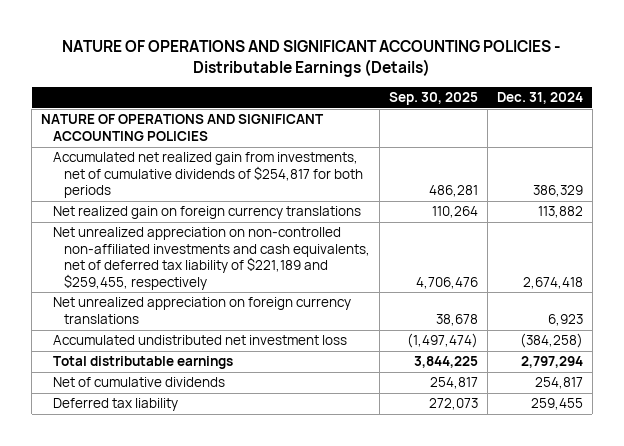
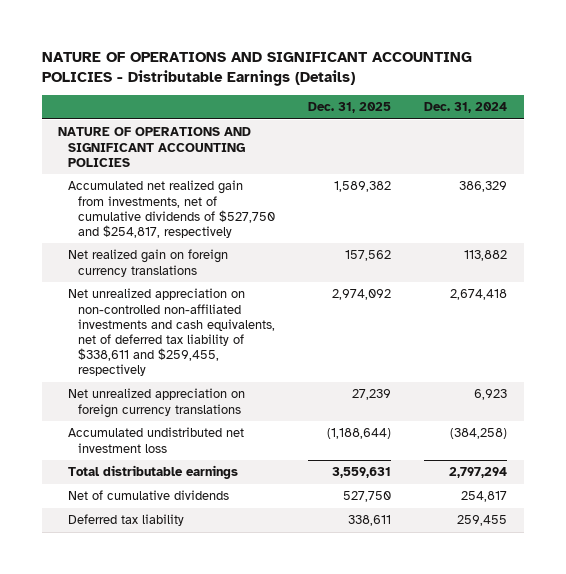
- | Sep. 30, 2025 | Dec. 31, 2024
+ | Dec. 31, 2025 | Dec. 31, 2024
- Accumulated net realized gain from investments, net of cumulative dividends of $254,817 for both periods | 486,281 | 386,329
+ Accumulated net realized gain from investments, net of cumulative dividends of $527,750 and $254,817, respectively | 1,589,382 | 386,329
- Net unrealized appreciation on non-controlled non-affiliated investments and cash equivalents, net of deferred tax liability of $221,189 and $259,455, respectively | 4,706,476 | 2,674,418
+ Net unrealized appreciation on non-controlled non-affiliated investments and cash equivalents, net of deferred tax liability of $338,611 and $259,455, respectively | 2,974,092 | 2,674,418

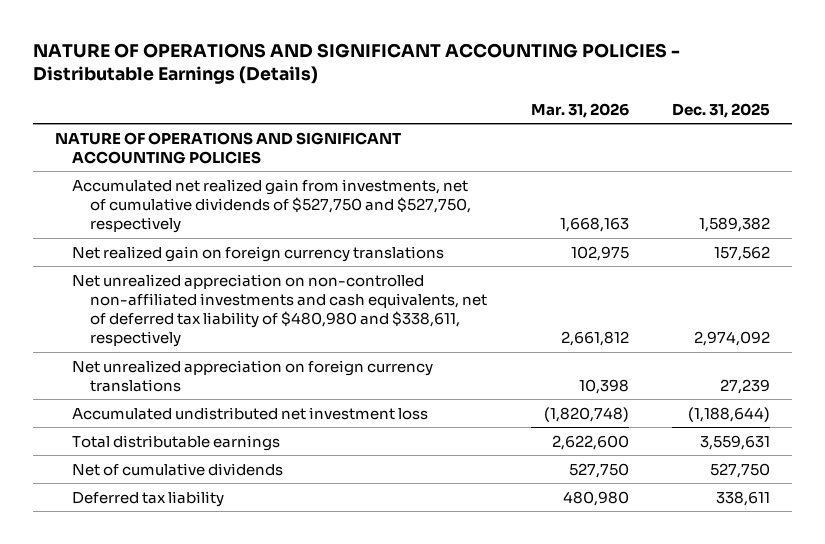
- | Dec. 31, 2025 | Dec. 31, 2024
+ | Mar. 31, 2026 | Dec. 31, 2025
- Accumulated net realized gain from investments, net of cumulative dividends of $527,750 and $254,817, respectively | 1,589,382 | 386,329
+ Accumulated net realized gain from investments, net of cumulative dividends of $527,750 and $527,750, respectively | 1,668,163 | 1,589,382
- Net unrealized appreciation on non-controlled non-affiliated investments and cash equivalents, net of deferred tax liability of $338,611 and $259,455, respectively | 2,974,092 | 2,674,418
+ Net unrealized appreciation on non-controlled non-affiliated investments and cash equivalents, net of deferred tax liability of $480,980 and $338,611, respectively | 2,661,812 | 2,974,092

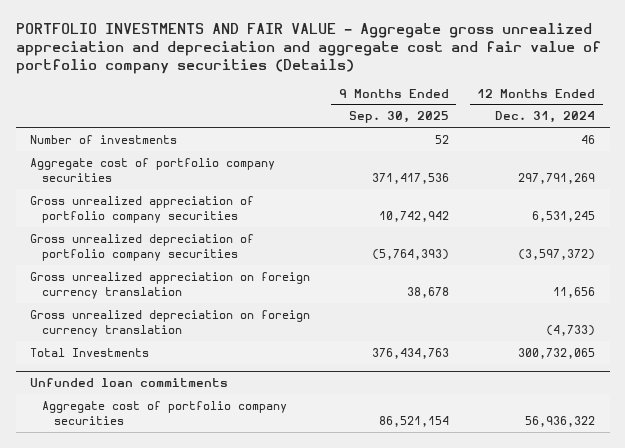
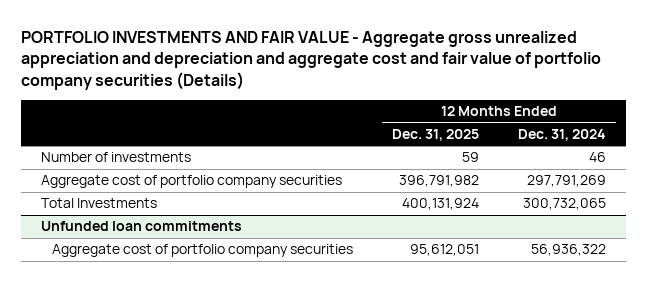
- | 9 Months Ended Sep. 30, 2025 | 12 Months Ended Dec. 31, 2024
+ | 12 Months Ended Dec. 31, 2025 | 12 Months Ended Dec. 31, 2024
- Gross unrealized appreciation of portfolio company securities | 10,742,942 | 6,531,245
- Gross unrealized depreciation of portfolio company securities | (5,764,393) | (3,597,372)
- Gross unrealized appreciation on foreign currency translation | 38,678 | 11,656
- Gross unrealized depreciation on foreign currency translation | | (4,733)

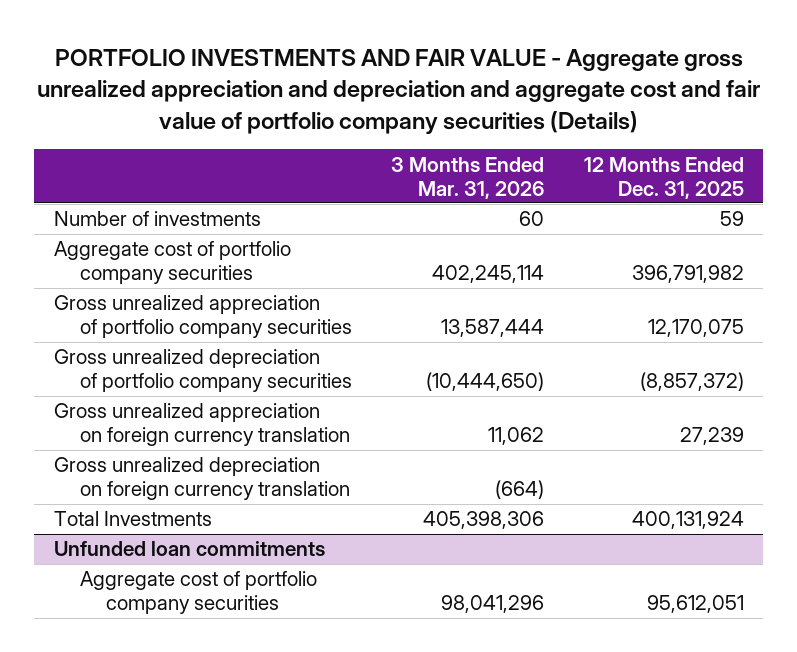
- | 12 Months Ended Dec. 31, 2025 | 12 Months Ended Dec. 31, 2024
+ | 3 Months Ended Mar. 31, 2026 | 12 Months Ended Dec. 31, 2025
+ Gross unrealized appreciation of portfolio company securities | 13,587,444 | 12,170,075
+ Gross unrealized depreciation of portfolio company securities | (10,444,650) | (8,857,372)
+ Gross unrealized appreciation on foreign currency translation | 11,062 | 27,239
+ Gross unrealized depreciation on foreign currency translation | (664) |

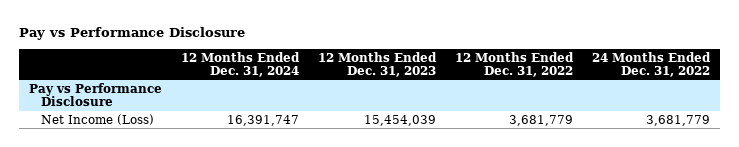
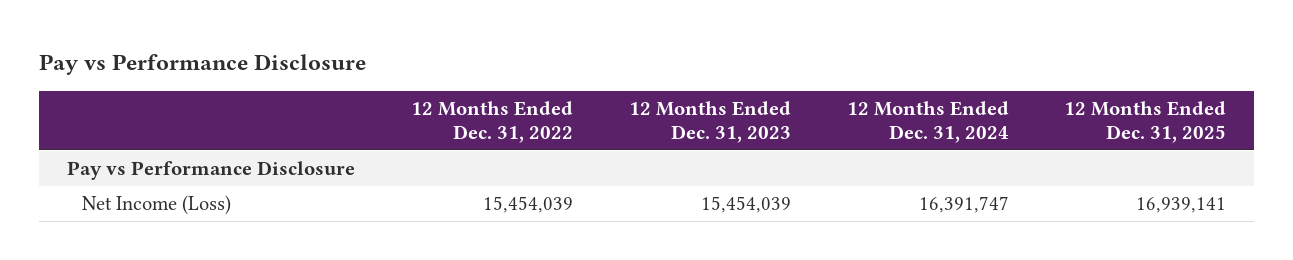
- | 12 Months Ended Dec. 31, 2024 | 12 Months Ended Dec. 31, 2023 | 12 Months Ended Dec. 31, 2022 | 24 Months Ended Dec. 31, 2022
+ | 12 Months Ended Dec. 31, 2022 | 12 Months Ended Dec. 31, 2023 | 12 Months Ended Dec. 31, 2024 | 12 Months Ended Dec. 31, 2025
- Net Income (Loss) | 16,391,747 | 15,454,039 | 3,681,779 | 3,681,779
+ Net Income (Loss) | 15,454,039 | 15,454,039 | 16,391,747 | 16,939,141

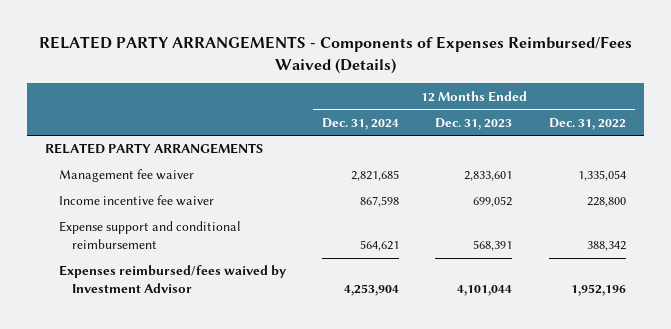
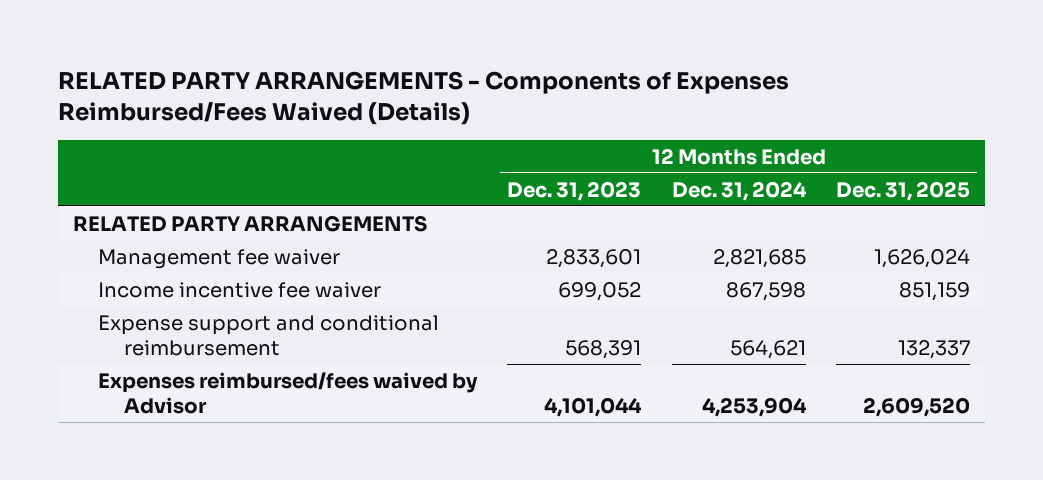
- | 12 Months Ended Dec. 31, 2024 | 12 Months Ended Dec. 31, 2023 | 12 Months Ended Dec. 31, 2022
+ | 12 Months Ended Dec. 31, 2023 | 12 Months Ended Dec. 31, 2024 | 12 Months Ended Dec. 31, 2025
- Expenses reimbursed/fees waived by Investment Advisor | 4,253,904 | 4,101,044 | 1,952,196
+ Expenses reimbursed/fees waived by Advisor | 4,101,044 | 4,253,904 | 2,609,520

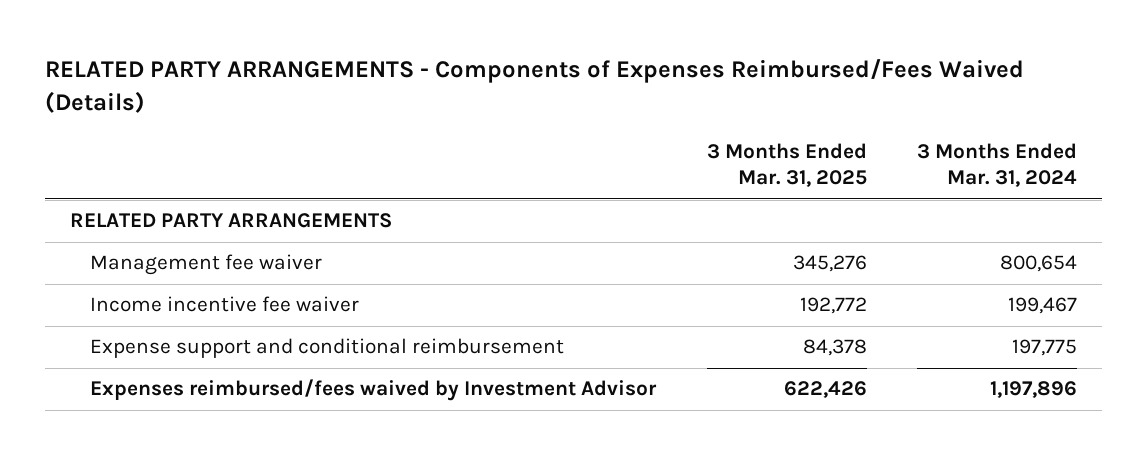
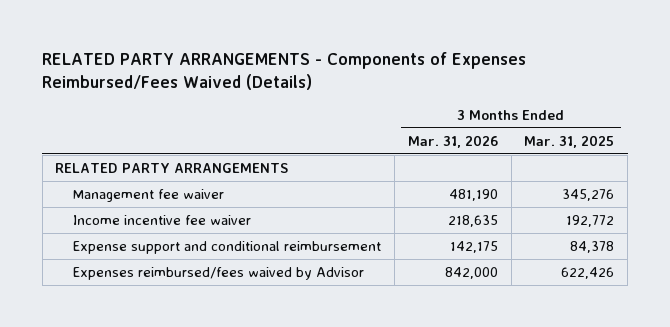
- | 3 Months Ended Mar. 31, 2025 | 3 Months Ended Mar. 31, 2024
+ | 3 Months Ended Mar. 31, 2026 | 3 Months Ended Mar. 31, 2025
- Expenses reimbursed/fees waived by Investment Advisor | 622,426 | 1,197,896
+ Expenses reimbursed/fees waived by Advisor | 842,000 | 622,426

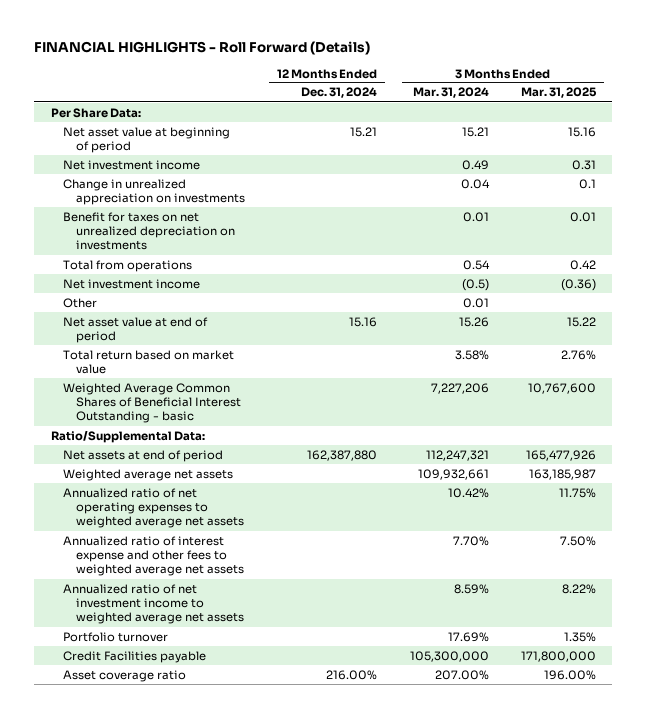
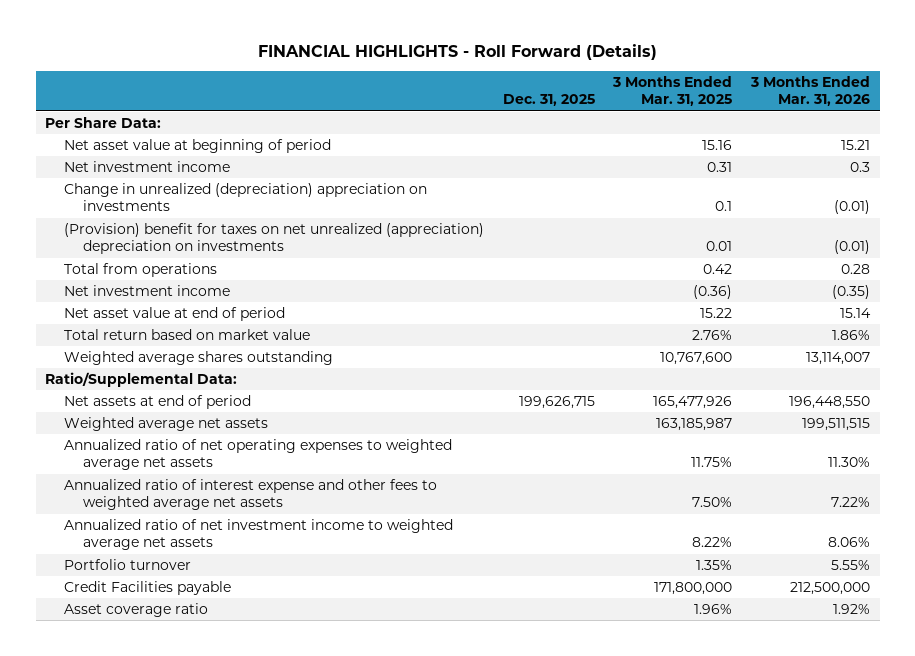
- | 12 Months Ended Dec. 31, 2024 | 3 Months Ended Mar. 31, 2024 | 3 Months Ended Mar. 31, 2025
+ | Dec. 31, 2025 | 3 Months Ended Mar. 31, 2025 | 3 Months Ended Mar. 31, 2026
- Change in unrealized appreciation on investments | | 0.04 | 0.1
- Benefit for taxes on net unrealized depreciation on investments | | 0.01 | 0.01
+ Change in unrealized (depreciation) appreciation on investments | | 0.1 | (0.01)
+ (Provision) benefit for taxes on net unrealized (appreciation) depreciation on investments | | 0.01 | (0.01)
- Other | | 0.01 |
- Weighted Average Common Shares of Beneficial Interest Outstanding - basic | | 7,227,206 | 10,767,600
+ Weighted average shares outstanding | | 10,767,600 | 13,114,007
- Asset coverage ratio | 216.00% | 207.00% | 196.00%
+ Asset coverage ratio | | 1.96% | 1.92%

